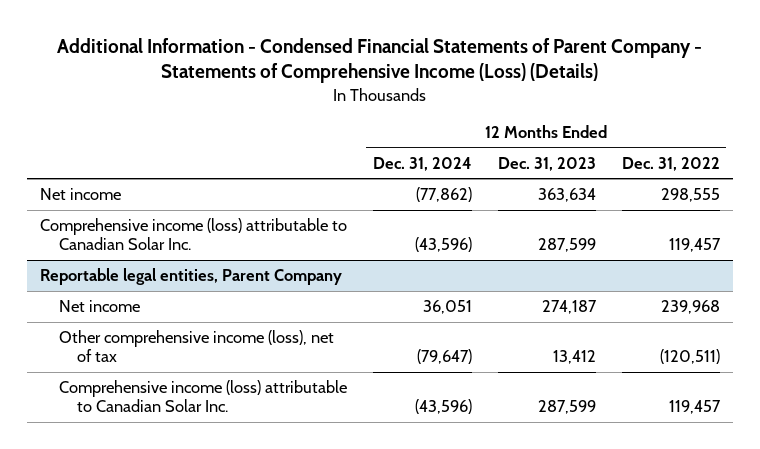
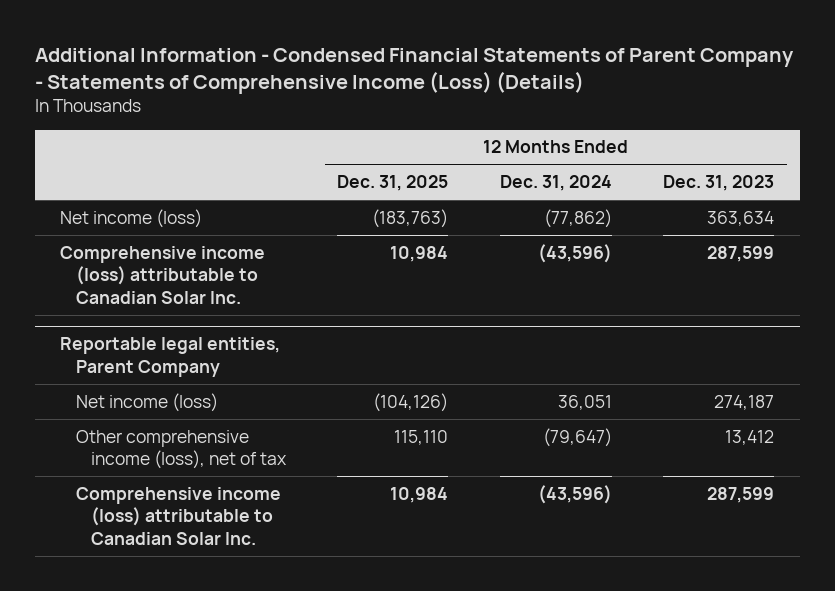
- | 12 Months Ended Dec. 31, 2024 | 12 Months Ended Dec. 31, 2023 | 12 Months Ended Dec. 31, 2022
+ | 12 Months Ended Dec. 31, 2025 | 12 Months Ended Dec. 31, 2024 | 12 Months Ended Dec. 31, 2023
- Net income | (77,862) | 363,634 | 298,555
+ Net income (loss) | (183,763) | (77,862) | 363,634
@ Reportable legal entities, Parent Company
- Net income | 36,051 | 274,187 | 239,968
+ Net income (loss) | (104,126) | 36,051 | 274,187

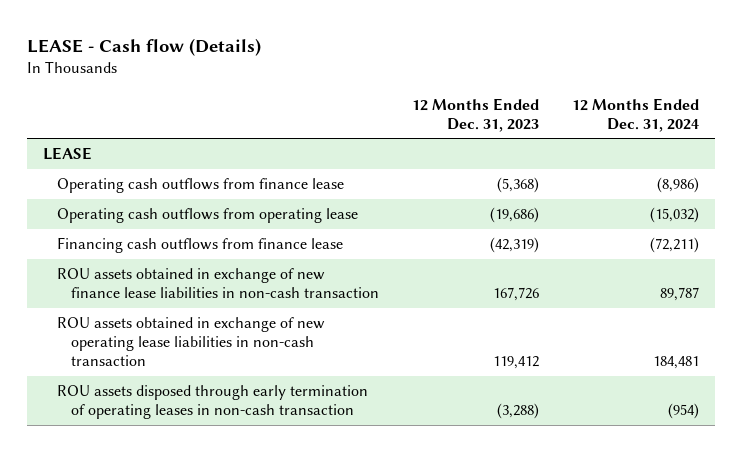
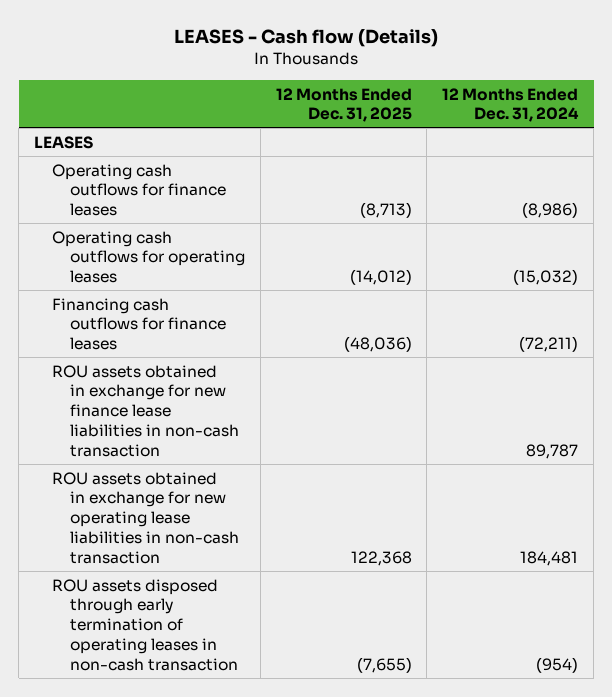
- LEASE - Cash flow (Details)
+ LEASES - Cash flow (Details)
- | 12 Months Ended Dec. 31, 2023 | 12 Months Ended Dec. 31, 2024
+ | 12 Months Ended Dec. 31, 2025 | 12 Months Ended Dec. 31, 2024
- LEASE
- Operating cash outflows from finance lease | (5,368) | (8,986)
- Operating cash outflows from operating lease | (19,686) | (15,032)
- Financing cash outflows from finance lease | (42,319) | (72,211)
- ROU assets obtained in exchange of new finance lease liabilities in non-cash transaction | 167,726 | 89,787
- ROU assets obtained in exchange of new operating lease liabilities in non-cash transaction | 119,412 | 184,481
+ LEASES
+ Operating cash outflows for finance leases | (8,713) | (8,986)
+ Operating cash outflows for operating leases | (14,012) | (15,032)
+ Financing cash outflows for finance leases | (48,036) | (72,211)
+ ROU assets obtained in exchange for new finance lease liabilities in non-cash transaction | | 89,787
+ ROU assets obtained in exchange for new operating lease liabilities in non-cash transaction | 122,368 | 184,481

